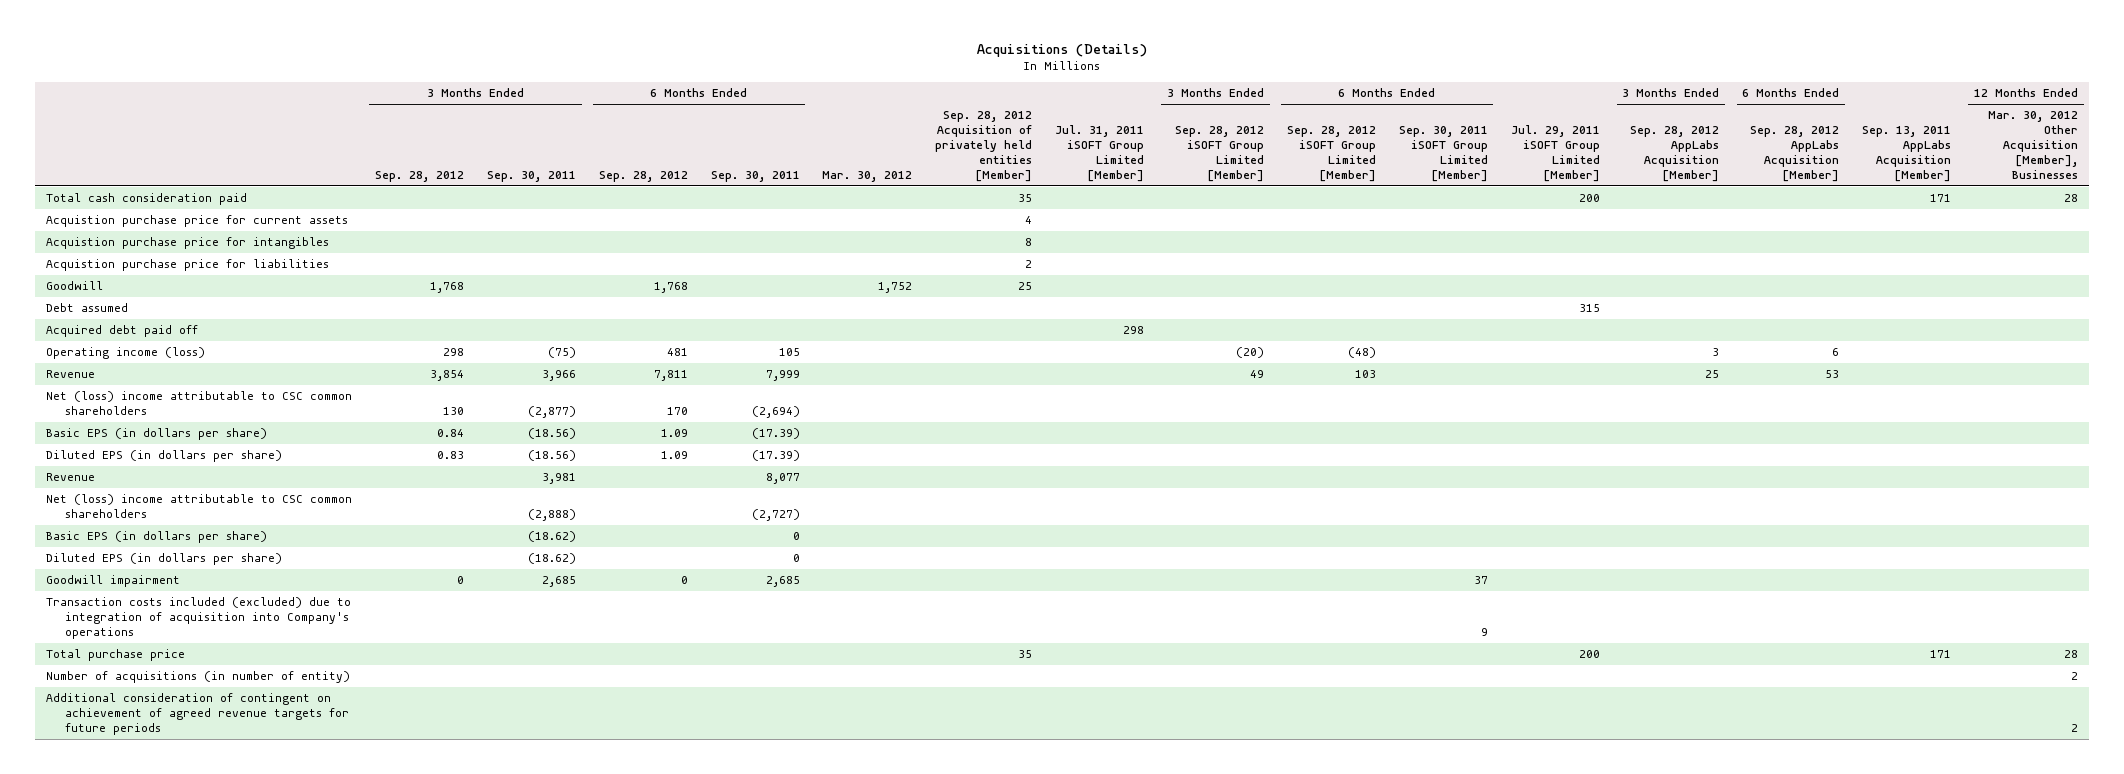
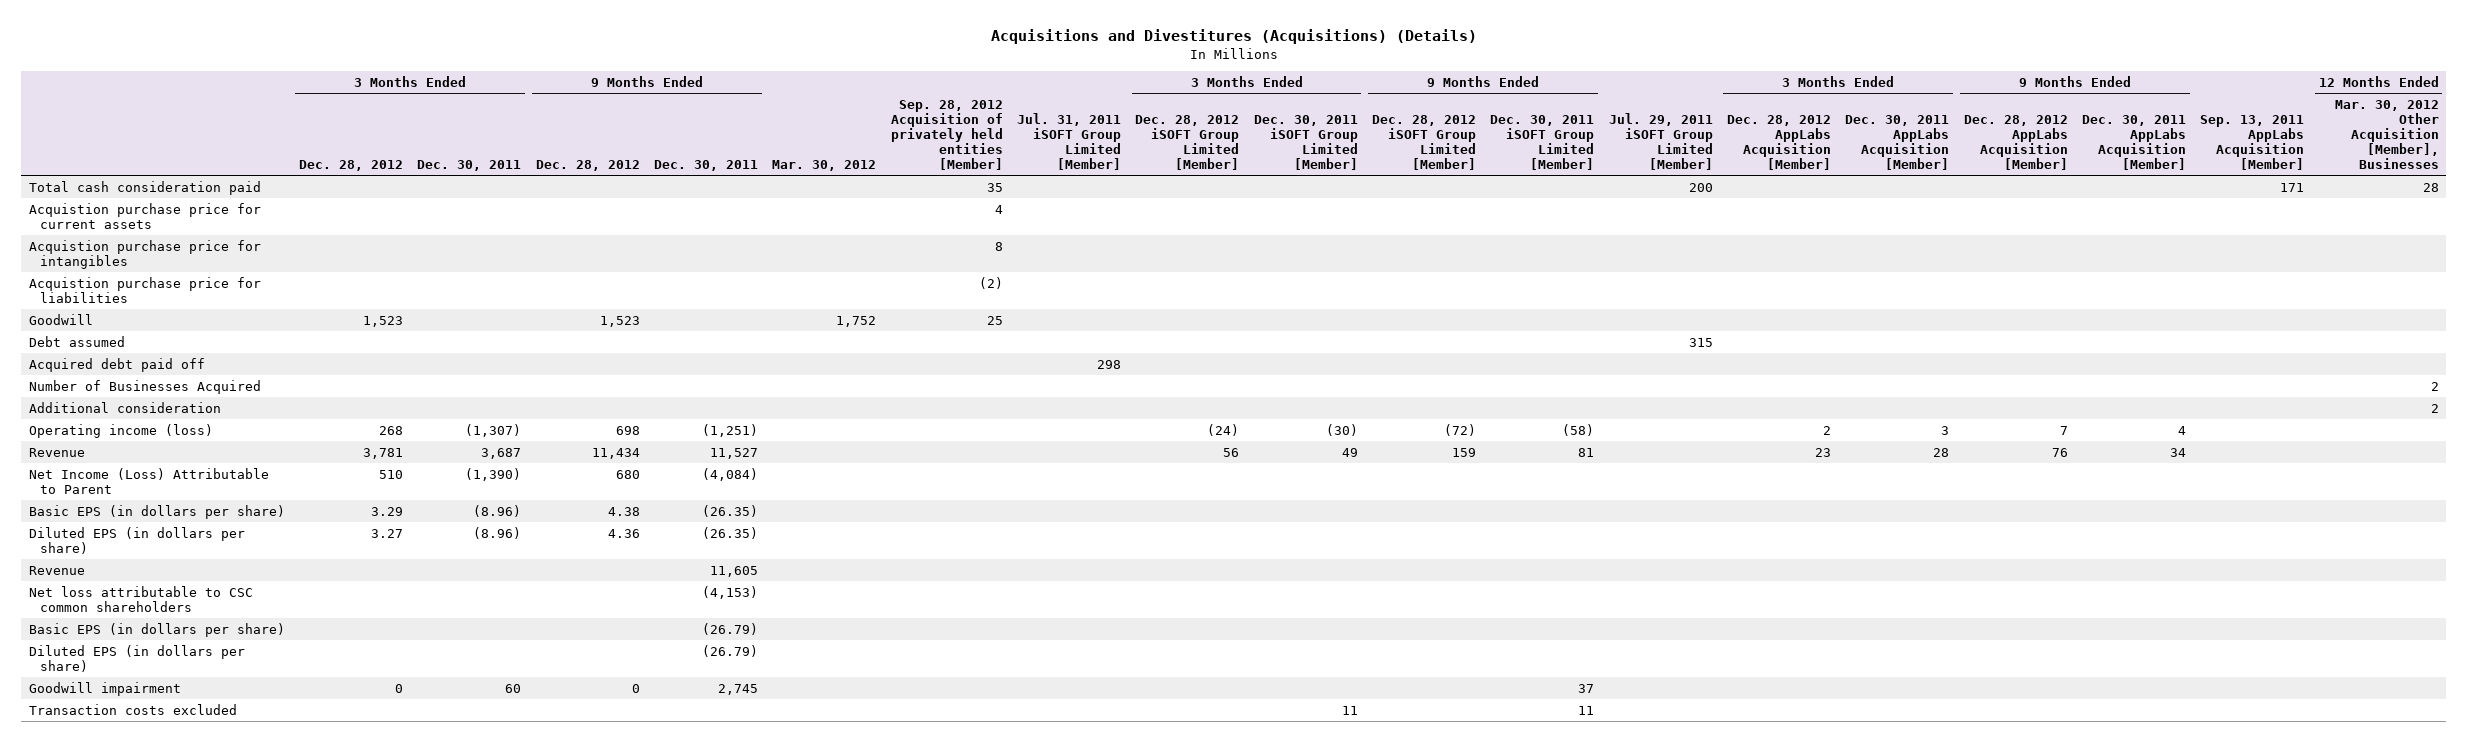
- Acquisitions (Details)
+ Acquisitions and Divestitures (Acquisitions) (Details)
- | 3 Months Ended Sep. 28, 2012 | 3 Months Ended Sep. 30, 2011 | 6 Months Ended Sep. 28, 2012 | 6 Months Ended Sep. 30, 2011 | Mar. 30, 2012 | Sep. 28, 2012 Acquisition of privately held entities [Member] | Jul. 31, 2011 iSOFT Group Limited [Member] | 3 Months Ended Sep. 28, 2012 iSOFT Group Limited [Member] | 6 Months Ended Sep. 28, 2012 iSOFT Group Limited [Member] | 6 Months Ended Sep. 30, 2011 iSOFT Group Limited [Member] | Jul. 29, 2011 iSOFT Group Limited [Member] | 3 Months Ended Sep. 28, 2012 AppLabs Acquisition [Member] | 6 Months Ended Sep. 28, 2012 AppLabs Acquisition [Member] | Sep. 13, 2011 AppLabs Acquisition [Member] | 12 Months Ended Mar. 30, 2012 Other Acquisition [Member], Businesses
+ | 3 Months Ended Dec. 28, 2012 | 3 Months Ended Dec. 30, 2011 | 9 Months Ended Dec. 28, 2012 | 9 Months Ended Dec. 30, 2011 | Mar. 30, 2012 | Sep. 28, 2012 Acquisition of privately held entities [Member] | Jul. 31, 2011 iSOFT Group Limited [Member] | 3 Months Ended Dec. 28, 2012 iSOFT Group Limited [Member] | 3 Months Ended Dec. 30, 2011 iSOFT Group Limited [Member] | 9 Months Ended Dec. 28, 2012 iSOFT Group Limited [Member] | 9 Months Ended Dec. 30, 2011 iSOFT Group Limited [Member] | Jul. 29, 2011 iSOFT Group Limited [Member] | 3 Months Ended Dec. 28, 2012 AppLabs Acquisition [Member] | 3 Months Ended Dec. 30, 2011 AppLabs Acquisition [Member] | 9 Months Ended Dec. 28, 2012 AppLabs Acquisition [Member] | 9 Months Ended Dec. 30, 2011 AppLabs Acquisition [Member] | Sep. 13, 2011 AppLabs Acquisition [Member] | 12 Months Ended Mar. 30, 2012 Other Acquisition [Member], Businesses
- Acquistion purchase price for liabilities | | | | | | 2 | | | | | | | | |
+ Acquistion purchase price for liabilities | | | | | | (2) | | | | | | | | | | | |
+ Number of Businesses Acquired | | | | | | | | | | | | | | | | | | 2
+ Additional consideration | | | | | | | | | | | | | | | | | | 2
- Net (loss) income attributable to CSC common shareholders | 130 | (2,877) | 170 | (2,694) | | | | | | | | | | |
+ Net Income (Loss) Attributable to Parent | 510 | (1,390) | 680 | (4,084) | | | | | | | | | | | | | |
- Net (loss) income attributable to CSC common shareholders | | (2,888) | | (2,727) | | | | | | | | | | |
+ Net loss attributable to CSC common shareholders | | | | (4,153) | | | | | | | | | | | | | |
- Transaction costs included (excluded) due to integration of acquisition into Company's operations | | | | | | | | | | 9 | | | | |
- Total purchase price | | | | | | 35 | | | | | 200 | | | 171 | 28
- Number of acquisitions (in number of entity) | | | | | | | | | | | | | | | 2
- Additional consideration of contingent on achievement of agreed revenue targets for future periods | | | | | | | | | | | | | | | 2
+ Transaction costs excluded | | | | | | | | | 11 | | 11 | | | | | | |

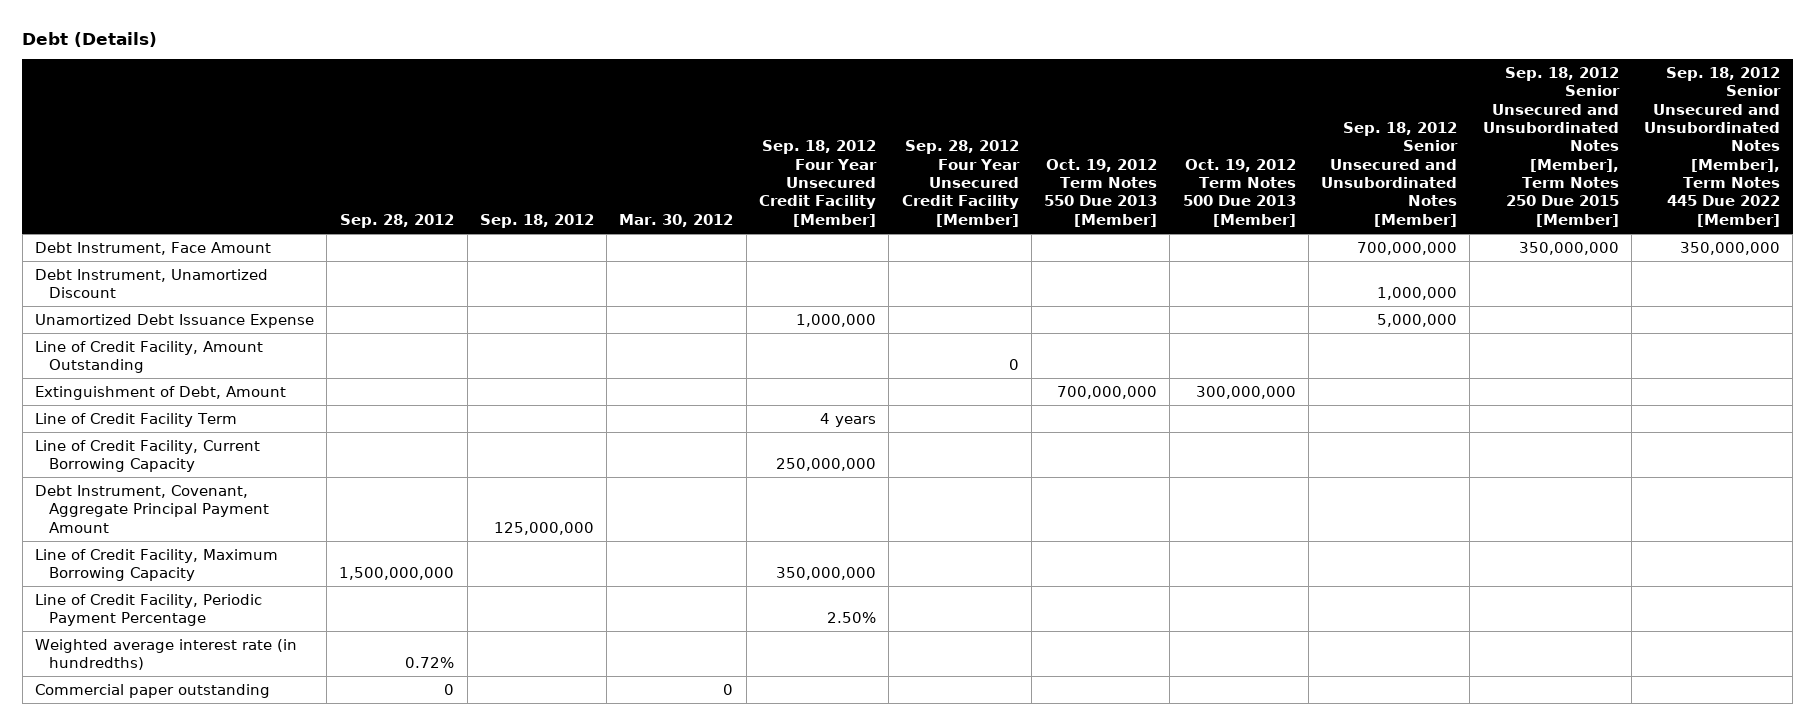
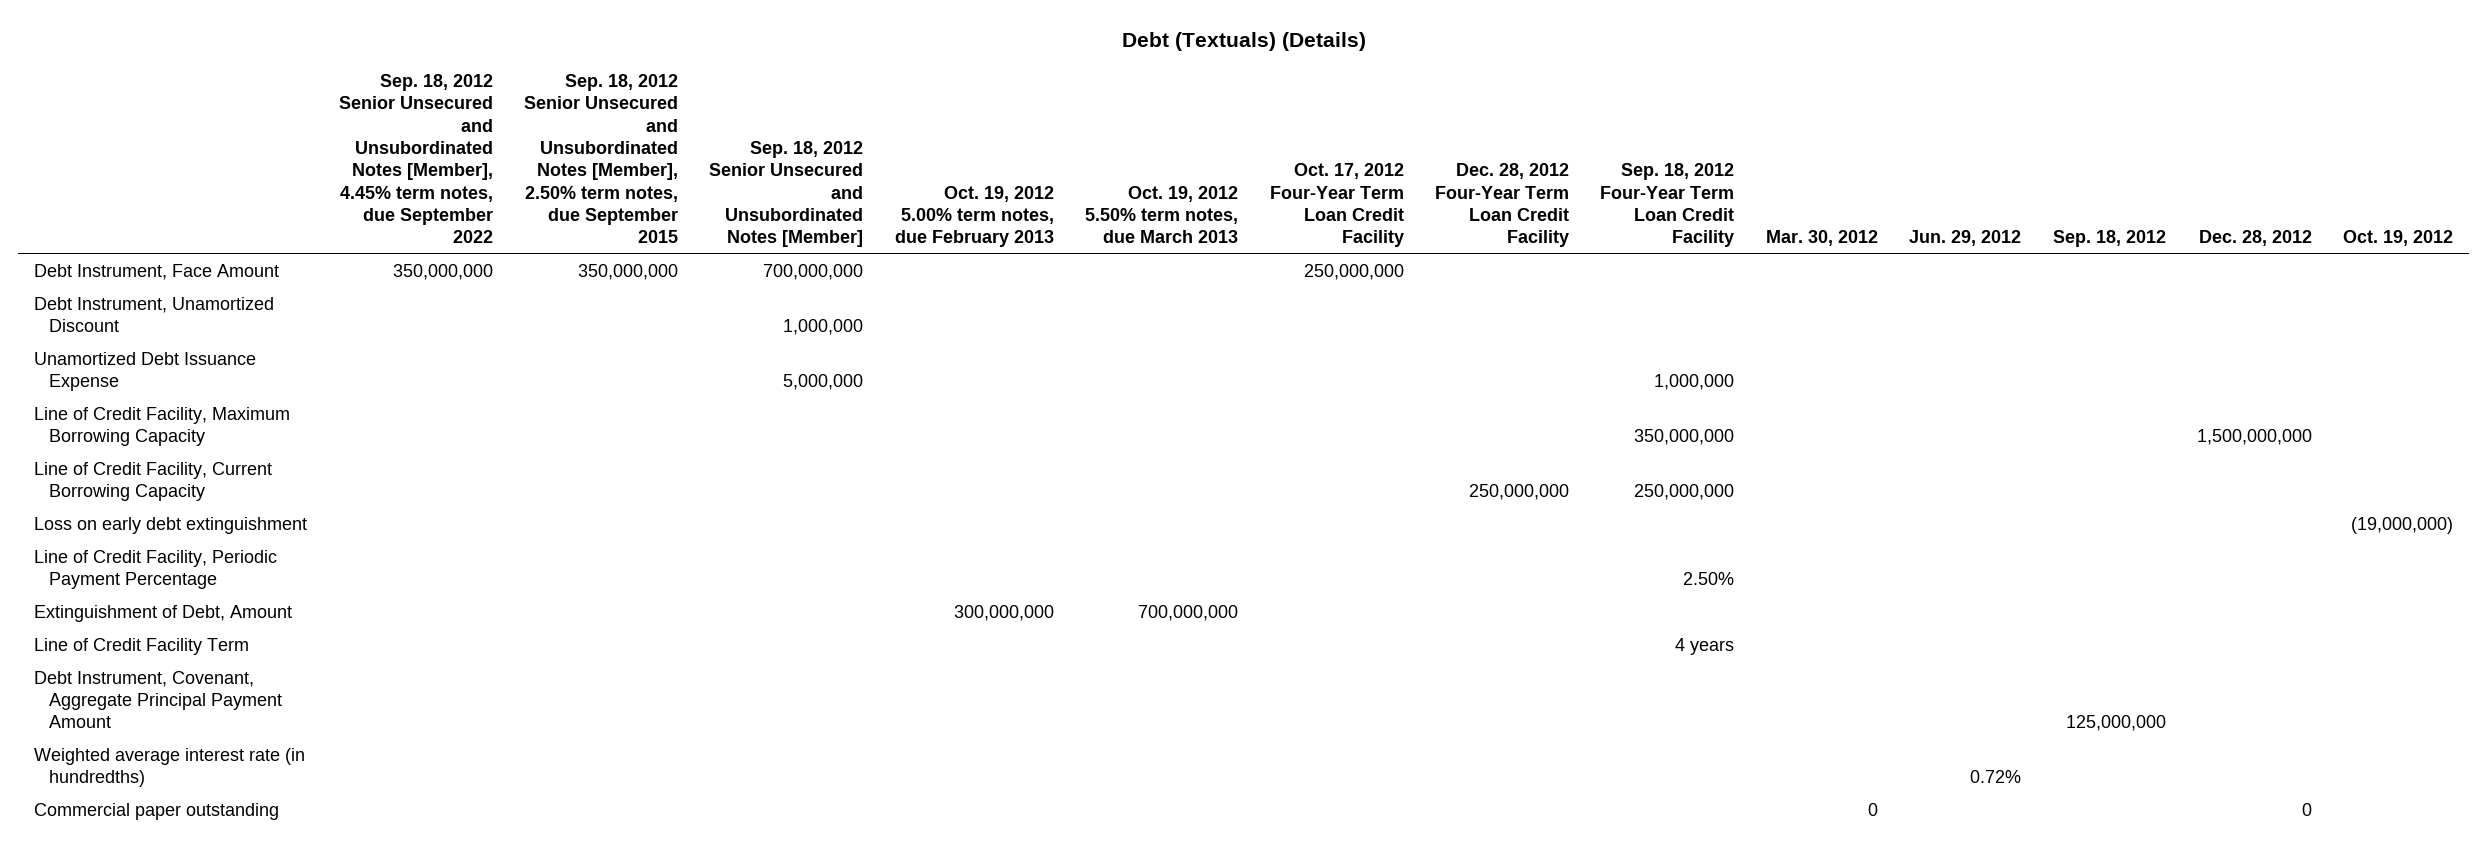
- Debt (Details)
+ Debt (Textuals) (Details)
- | Sep. 28, 2012 | Sep. 18, 2012 | Mar. 30, 2012 | Sep. 18, 2012 Four Year Unsecured Credit Facility [Member] | Sep. 28, 2012 Four Year Unsecured Credit Facility [Member] | Oct. 19, 2012 Term Notes 550 Due 2013 [Member] | Oct. 19, 2012 Term Notes 500 Due 2013 [Member] | Sep. 18, 2012 Senior Unsecured and Unsubordinated Notes [Member] | Sep. 18, 2012 Senior Unsecured and Unsubordinated Notes [Member], Term Notes 250 Due 2015 [Member] | Sep. 18, 2012 Senior Unsecured and Unsubordinated Notes [Member], Term Notes 445 Due 2022 [Member]
+ | Sep. 18, 2012 Senior Unsecured and Unsubordinated Notes [Member], 4.45% term notes, due September 2022 | Sep. 18, 2012 Senior Unsecured and Unsubordinated Notes [Member], 2.50% term notes, due September 2015 | Sep. 18, 2012 Senior Unsecured and Unsubordinated Notes [Member] | Oct. 19, 2012 5.00% term notes, due February 2013 | Oct. 19, 2012 5.50% term notes, due March 2013 | Oct. 17, 2012 Four-Year Term Loan Credit Facility | Dec. 28, 2012 Four-Year Term Loan Credit Facility | Sep. 18, 2012 Four-Year Term Loan Credit Facility | Mar. 30, 2012 | Jun. 29, 2012 | Sep. 18, 2012 | Dec. 28, 2012 | Oct. 19, 2012
- Line of Credit Facility, Amount Outstanding | | | | | 0 | | | | |
moved up: Line of Credit Facility, Maximum Borrowing Capacity | | | | | | | | 350,000,000 | | | | 1,500,000,000 |
moved up: Line of Credit Facility, Current Borrowing Capacity | | | | | | | 250,000,000 | 250,000,000 | | | | |
+ Loss on early debt extinguishment | | | | | | | | | | | | | (19,000,000)
moved up: Line of Credit Facility, Periodic Payment Percentage | | | | | | | | 2.50% | | | | |

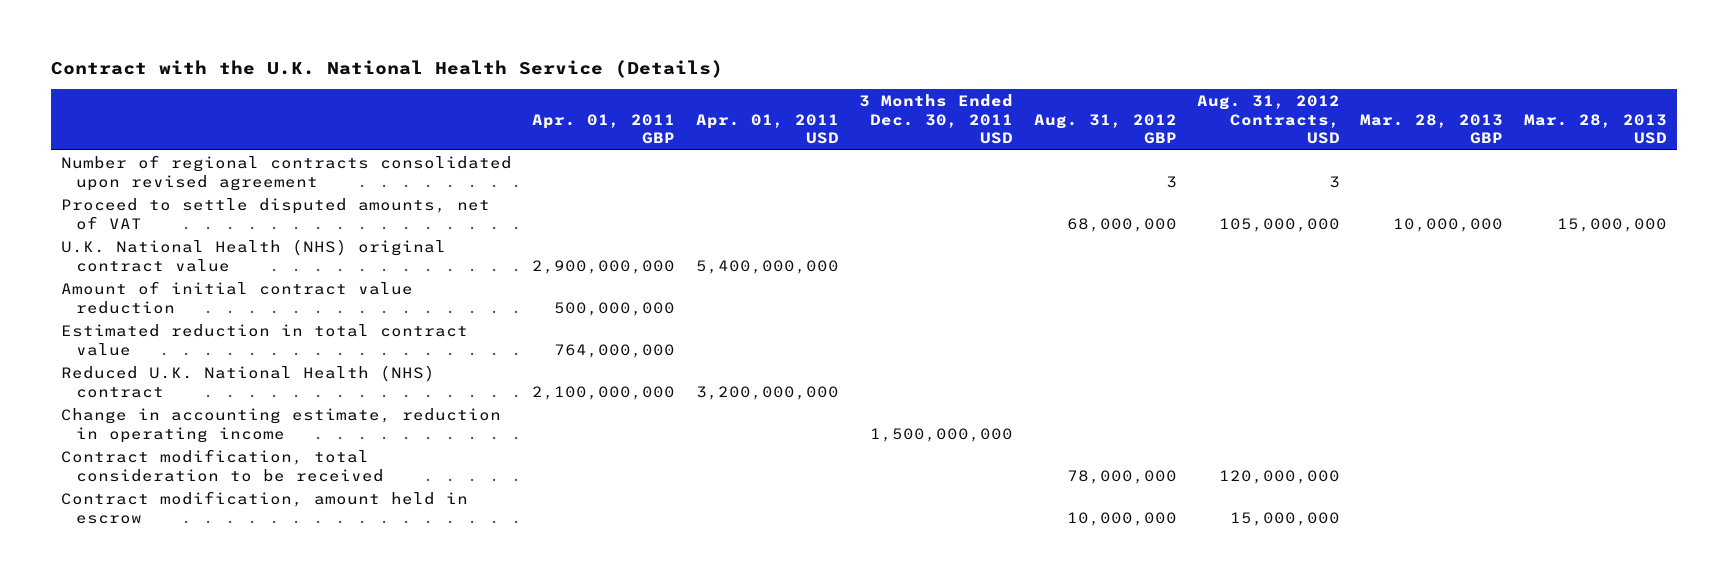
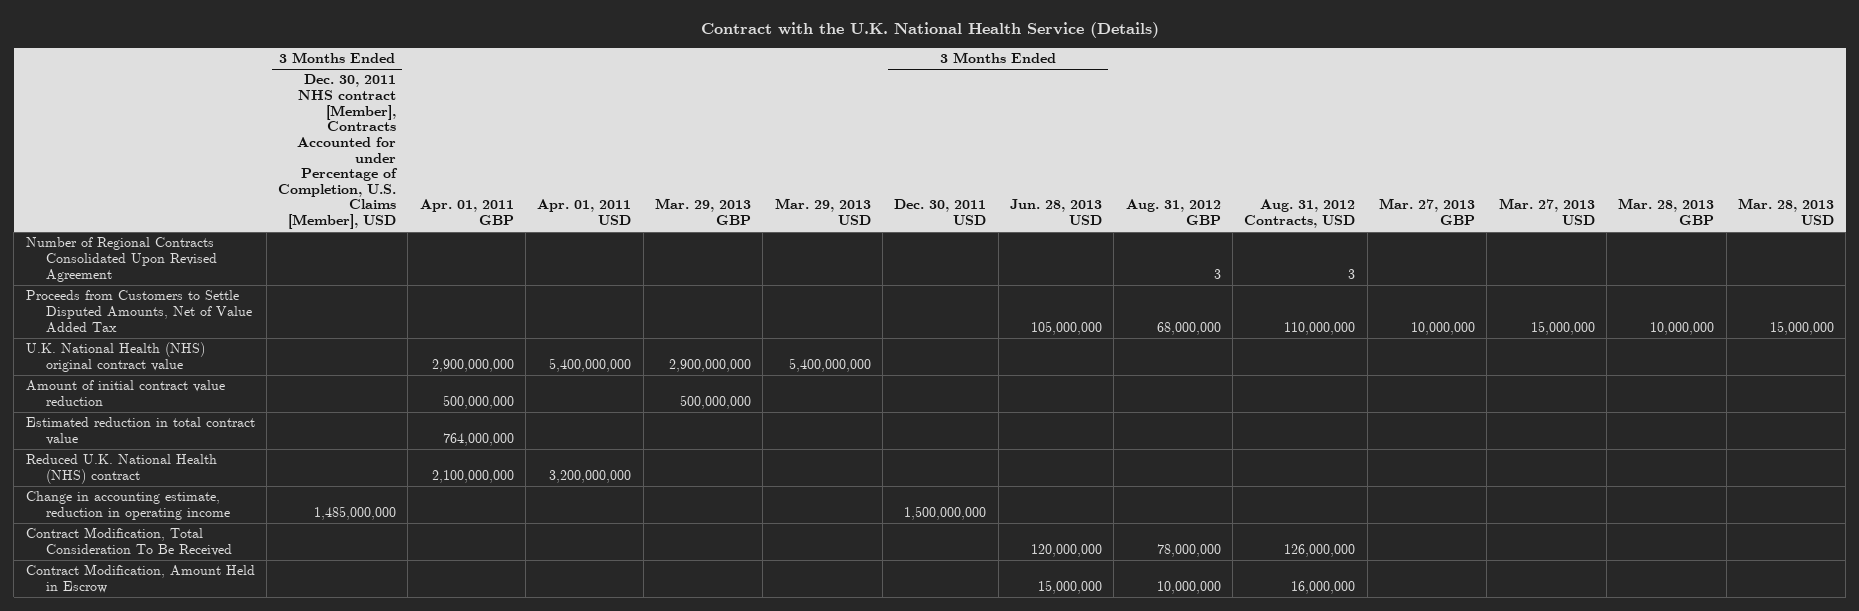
- | Apr. 01, 2011 GBP | Apr. 01, 2011 USD | 3 Months Ended Dec. 30, 2011 USD | Aug. 31, 2012 GBP | Aug. 31, 2012 Contracts, USD | Mar. 28, 2013 GBP | Mar. 28, 2013 USD
+ | 3 Months Ended Dec. 30, 2011 NHS contract [Member], Contracts Accounted for under Percentage of Completion, U.S. Claims [Member], USD | Apr. 01, 2011 GBP | Apr. 01, 2011 USD | Mar. 29, 2013 GBP | Mar. 29, 2013 USD | 3 Months Ended Dec. 30, 2011 USD | 3 Months Ended Jun. 28, 2013 USD | Aug. 31, 2012 GBP | Aug. 31, 2012 Contracts, USD | Mar. 27, 2013 GBP | Mar. 27, 2013 USD | Mar. 28, 2013 GBP | Mar. 28, 2013 USD
- Number of regional contracts consolidated upon revised agreement | | | | 3 | 3 | |
- Proceed to settle disputed amounts, net of VAT | | | | 68,000,000 | 105,000,000 | 10,000,000 | 15,000,000
+ Number of Regional Contracts Consolidated Upon Revised Agreement | | | | | | | | 3 | 3 | | | |
+ Proceeds from Customers to Settle Disputed Amounts, Net of Value Added Tax | | | | | | | 105,000,000 | 68,000,000 | 110,000,000 | 10,000,000 | 15,000,000 | 10,000,000 | 15,000,000
- Contract modification, total consideration to be received | | | | 78,000,000 | 120,000,000 | |
- Contract modification, amount held in escrow | | | | 10,000,000 | 15,000,000 | |
+ Contract Modification, Total Consideration To Be Received | | | | | | | 120,000,000 | 78,000,000 | 126,000,000 | | | |
+ Contract Modification, Amount Held in Escrow | | | | | | | 15,000,000 | 10,000,000 | 16,000,000 | | | |

